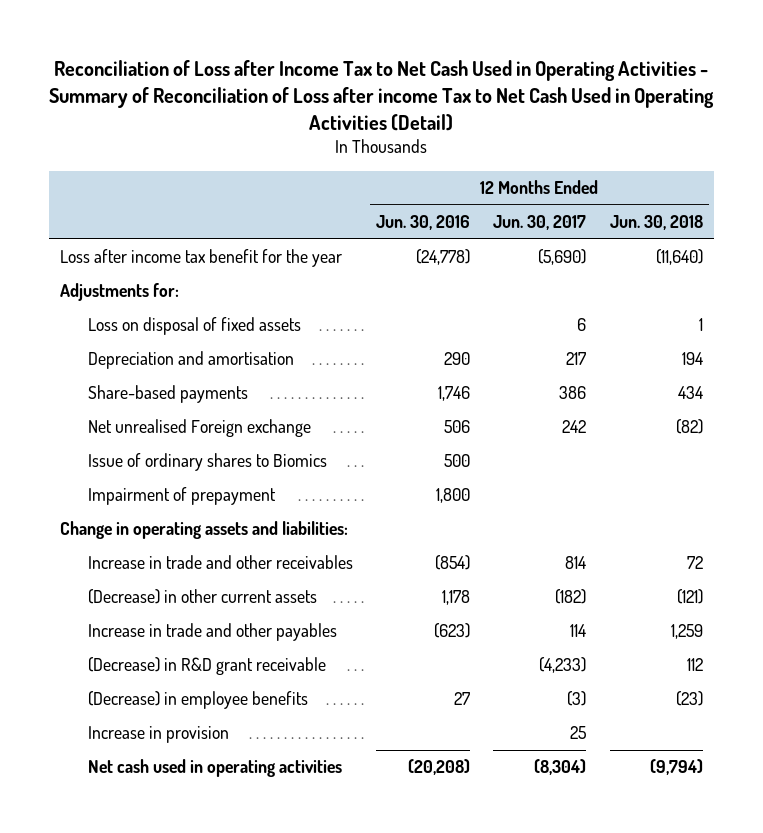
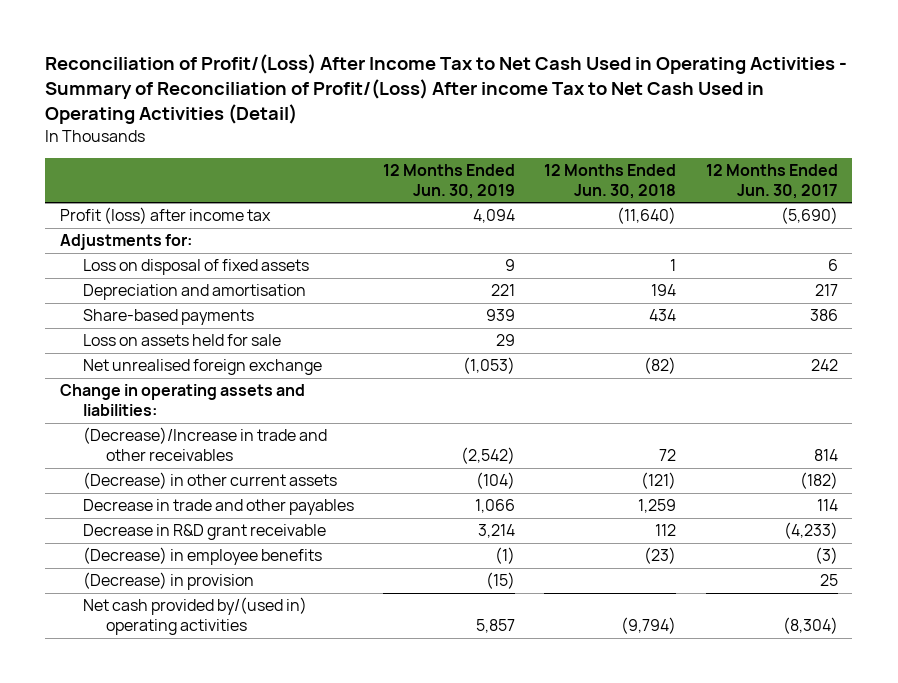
- Reconciliation of Loss after Income Tax to Net Cash Used in Operating Activities - Summary of Reconciliation of Loss after income Tax to Net Cash Used in Operating Activities (Detail)
+ Reconciliation of Profit/(Loss) After Income Tax to Net Cash Used in Operating Activities - Summary of Reconciliation of Profit/(Loss) After income Tax to Net Cash Used in Operating Activities (Detail)
- | 12 Months Ended Jun. 30, 2016 | 12 Months Ended Jun. 30, 2017 | 12 Months Ended Jun. 30, 2018
+ | 12 Months Ended Jun. 30, 2019 | 12 Months Ended Jun. 30, 2018 | 12 Months Ended Jun. 30, 2017
- Loss after income tax benefit for the year | (24,778) | (5,690) | (11,640)
+ Profit (loss) after income tax | 4,094 | (11,640) | (5,690)
- Net unrealised Foreign exchange | 506 | 242 | (82)
- Issue of ordinary shares to Biomics | 500 | |
- Impairment of prepayment | 1,800 | |
+ Loss on assets held for sale | 29 | |
+ Net unrealised foreign exchange | (1,053) | (82) | 242
- Increase in trade and other receivables | (854) | 814 | 72
+ (Decrease)/Increase in trade and other receivables | (2,542) | 72 | 814
- Increase in trade and other payables | (623) | 114 | 1,259
- (Decrease) in R&D grant receivable | | (4,233) | 112
+ Decrease in trade and other payables | 1,066 | 1,259 | 114
+ Decrease in R&D grant receivable | 3,214 | 112 | (4,233)
- Increase in provision | | 25 |
- Net cash used in operating activities | (20,208) | (8,304) | (9,794)
+ (Decrease) in provision | (15) | | 25
+ Net cash provided by/(used in) operating activities | 5,857 | (9,794) | (8,304)

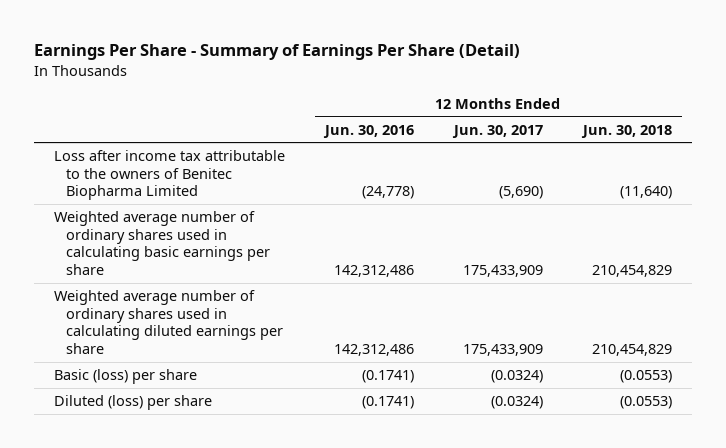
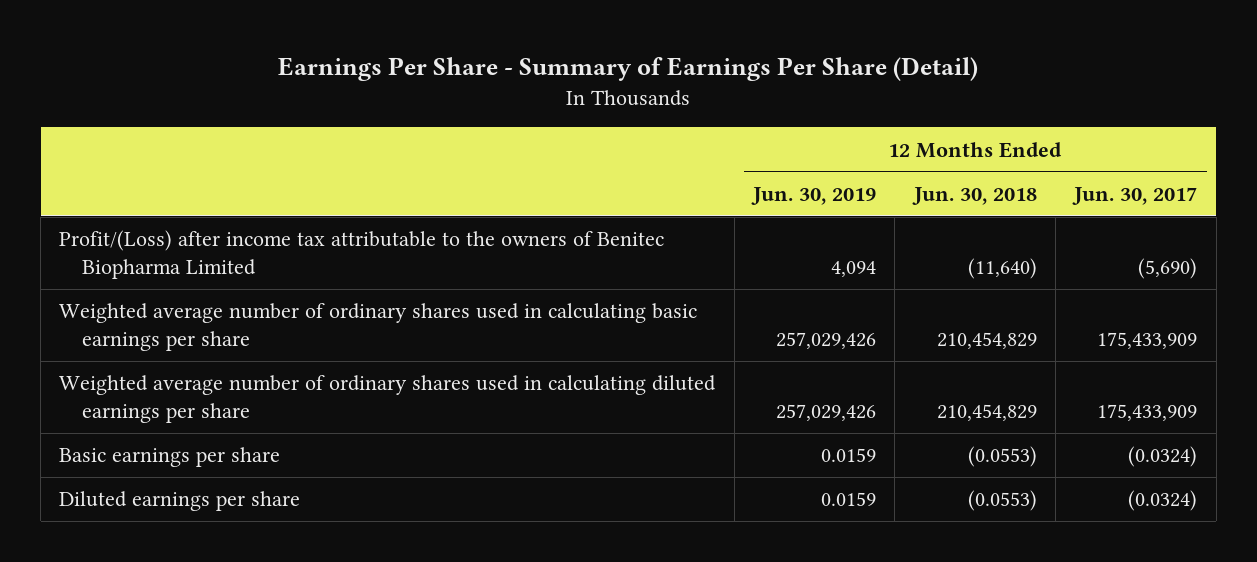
- | 12 Months Ended Jun. 30, 2016 | 12 Months Ended Jun. 30, 2017 | 12 Months Ended Jun. 30, 2018
+ | 12 Months Ended Jun. 30, 2019 | 12 Months Ended Jun. 30, 2018 | 12 Months Ended Jun. 30, 2017
- Loss after income tax attributable to the owners of Benitec Biopharma Limited | (24,778) | (5,690) | (11,640)
+ Profit/(Loss) after income tax attributable to the owners of Benitec Biopharma Limited | 4,094 | (11,640) | (5,690)
- Basic (loss) per share | (0.1741) | (0.0324) | (0.0553)
- Diluted (loss) per share | (0.1741) | (0.0324) | (0.0553)
+ Basic earnings per share | 0.0159 | (0.0553) | (0.0324)
+ Diluted earnings per share | 0.0159 | (0.0553) | (0.0324)

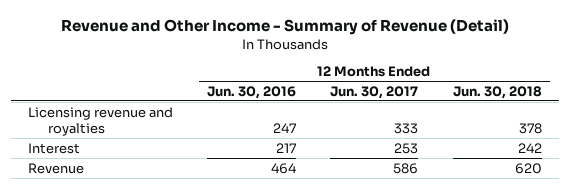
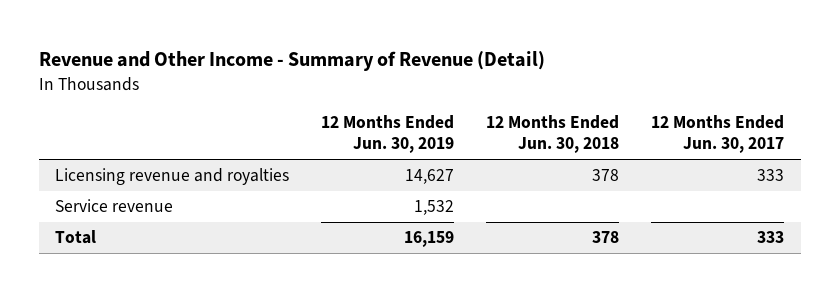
- | 12 Months Ended Jun. 30, 2016 | 12 Months Ended Jun. 30, 2017 | 12 Months Ended Jun. 30, 2018
+ | 12 Months Ended Jun. 30, 2019 | 12 Months Ended Jun. 30, 2018 | 12 Months Ended Jun. 30, 2017
- Interest | 217 | 253 | 242
- Revenue | 464 | 586 | 620
+ Service revenue | 1,532 | |
+ Total | 16,159 | 378 | 333

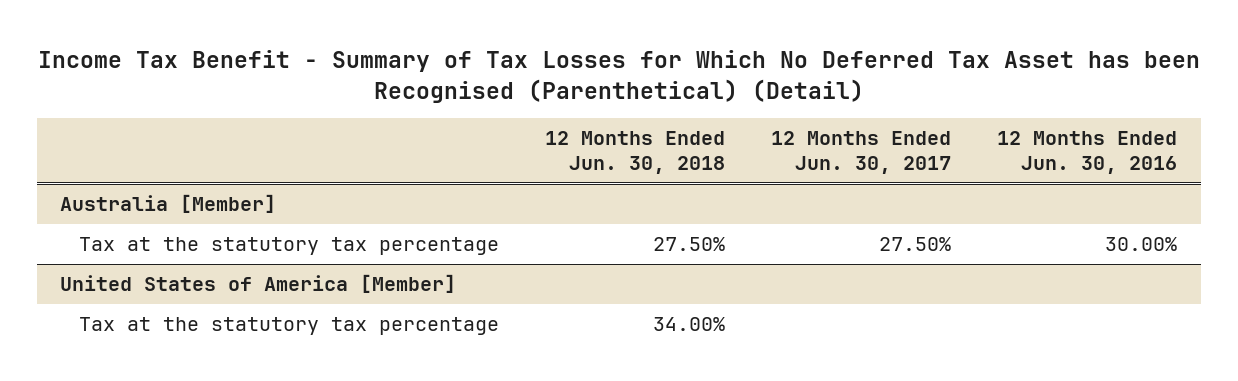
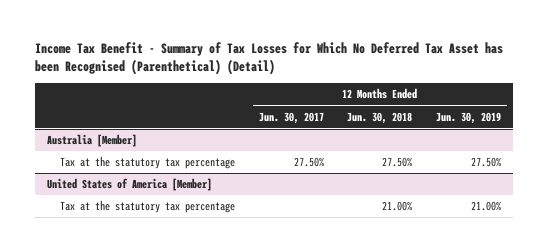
- | 12 Months Ended Jun. 30, 2018 | 12 Months Ended Jun. 30, 2017 | 12 Months Ended Jun. 30, 2016
+ | 12 Months Ended Jun. 30, 2017 | 12 Months Ended Jun. 30, 2018 | 12 Months Ended Jun. 30, 2019
@ United States of America [Member]
- Tax at the statutory tax percentage | 34.00% | |
+ Tax at the statutory tax percentage | | 21.00% | 21.00%

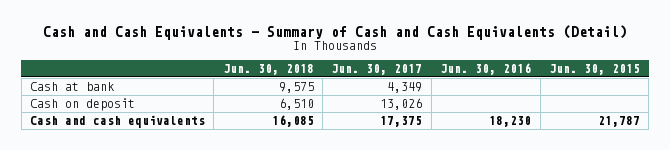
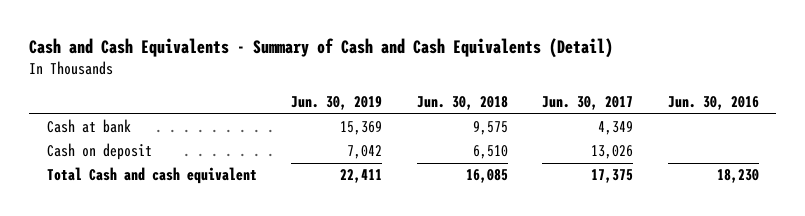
- | Jun. 30, 2018 | Jun. 30, 2017 | Jun. 30, 2016 | Jun. 30, 2015
+ | Jun. 30, 2019 | Jun. 30, 2018 | Jun. 30, 2017 | Jun. 30, 2016
- Cash and cash equivalents | 16,085 | 17,375 | 18,230 | 21,787
+ Total Cash and cash equivalent | 22,411 | 16,085 | 17,375 | 18,230

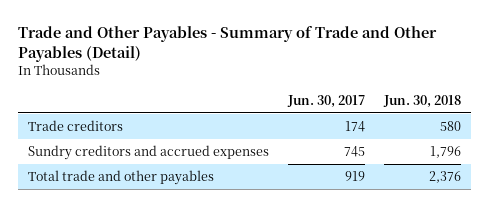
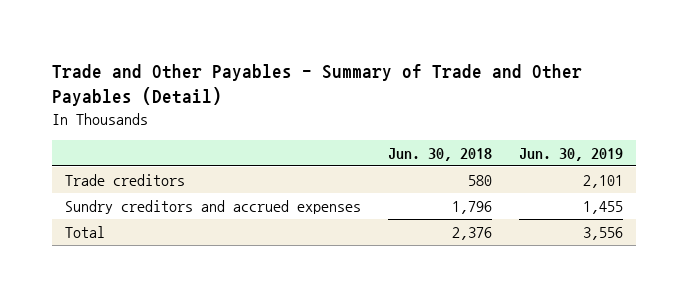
- | Jun. 30, 2017 | Jun. 30, 2018
+ | Jun. 30, 2018 | Jun. 30, 2019
- Total trade and other payables | 919 | 2,376
+ Total | 2,376 | 3,556

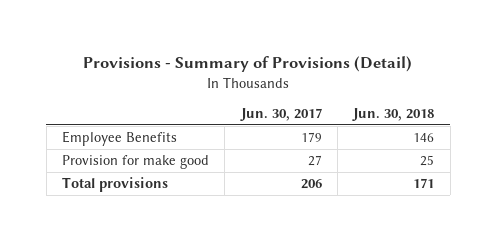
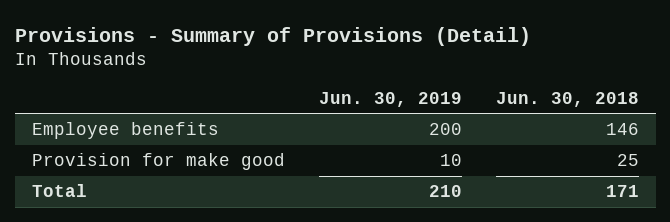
- | Jun. 30, 2017 | Jun. 30, 2018
+ | Jun. 30, 2019 | Jun. 30, 2018
- Employee Benefits | 179 | 146
+ Employee benefits | 200 | 146
- Total provisions | 206 | 171
+ Total | 210 | 171

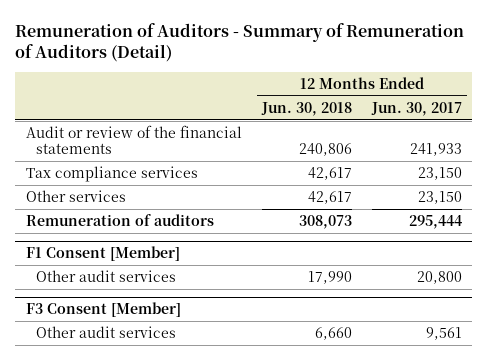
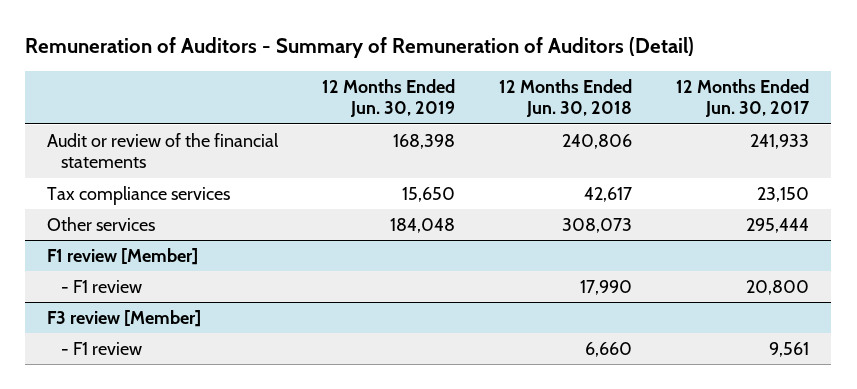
- | 12 Months Ended Jun. 30, 2018 | 12 Months Ended Jun. 30, 2017
+ | 12 Months Ended Jun. 30, 2019 | 12 Months Ended Jun. 30, 2018 | 12 Months Ended Jun. 30, 2017
- Other services | 42,617 | 23,150
- Remuneration of auditors | 308,073 | 295,444
- F1 Consent [Member]
- Other audit services | 17,990 | 20,800
- F3 Consent [Member]
- Other audit services | 6,660 | 9,561
+ Other services | 184,048 | 308,073 | 295,444
+ F1 review [Member]
+ - F1 review | | 17,990 | 20,800
+ F3 review [Member]
+ - F1 review | | 6,660 | 9,561

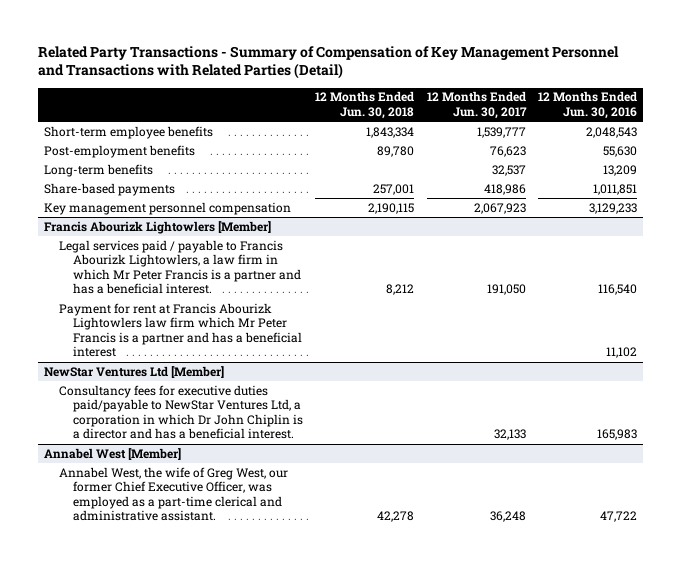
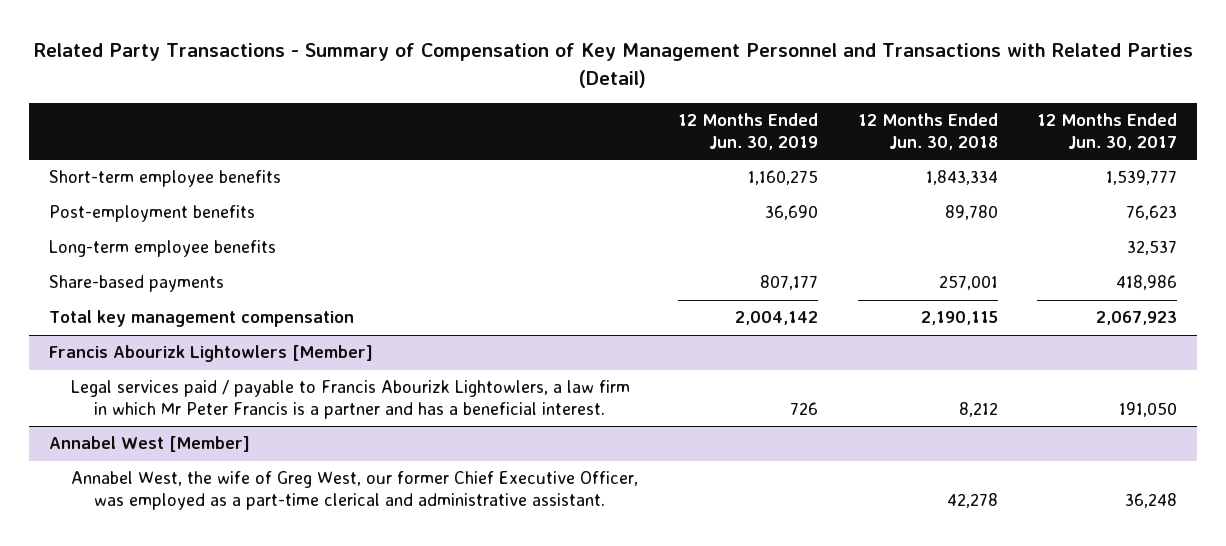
- | 12 Months Ended Jun. 30, 2018 | 12 Months Ended Jun. 30, 2017 | 12 Months Ended Jun. 30, 2016
+ | 12 Months Ended Jun. 30, 2019 | 12 Months Ended Jun. 30, 2018 | 12 Months Ended Jun. 30, 2017
- Long-term benefits | | 32,537 | 13,209
+ Long-term employee benefits | | | 32,537
- Key management personnel compensation | 2,190,115 | 2,067,923 | 3,129,233
+ Total key management compensation | 2,004,142 | 2,190,115 | 2,067,923
@ Francis Abourizk Lightowlers [Member]
- Payment for rent at Francis Abourizk Lightowlers law firm which Mr Peter Francis is a partner and has a beneficial interest | | | 11,102
- NewStar Ventures Ltd [Member]
- Consultancy fees for executive duties paid/payable to NewStar Ventures Ltd, a corporation in which Dr John Chiplin is a director and has a beneficial interest. | | 32,133 | 165,983

